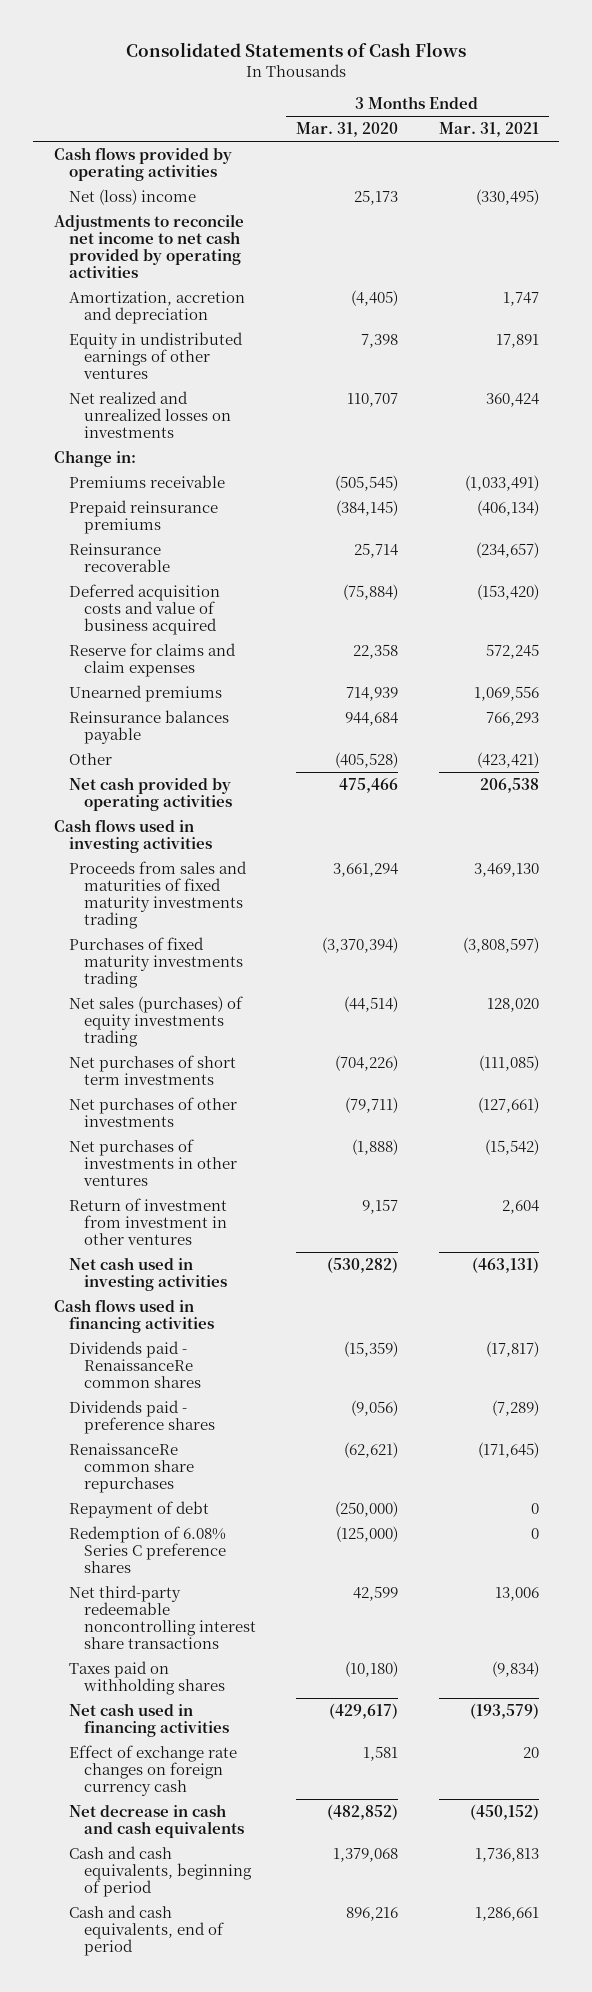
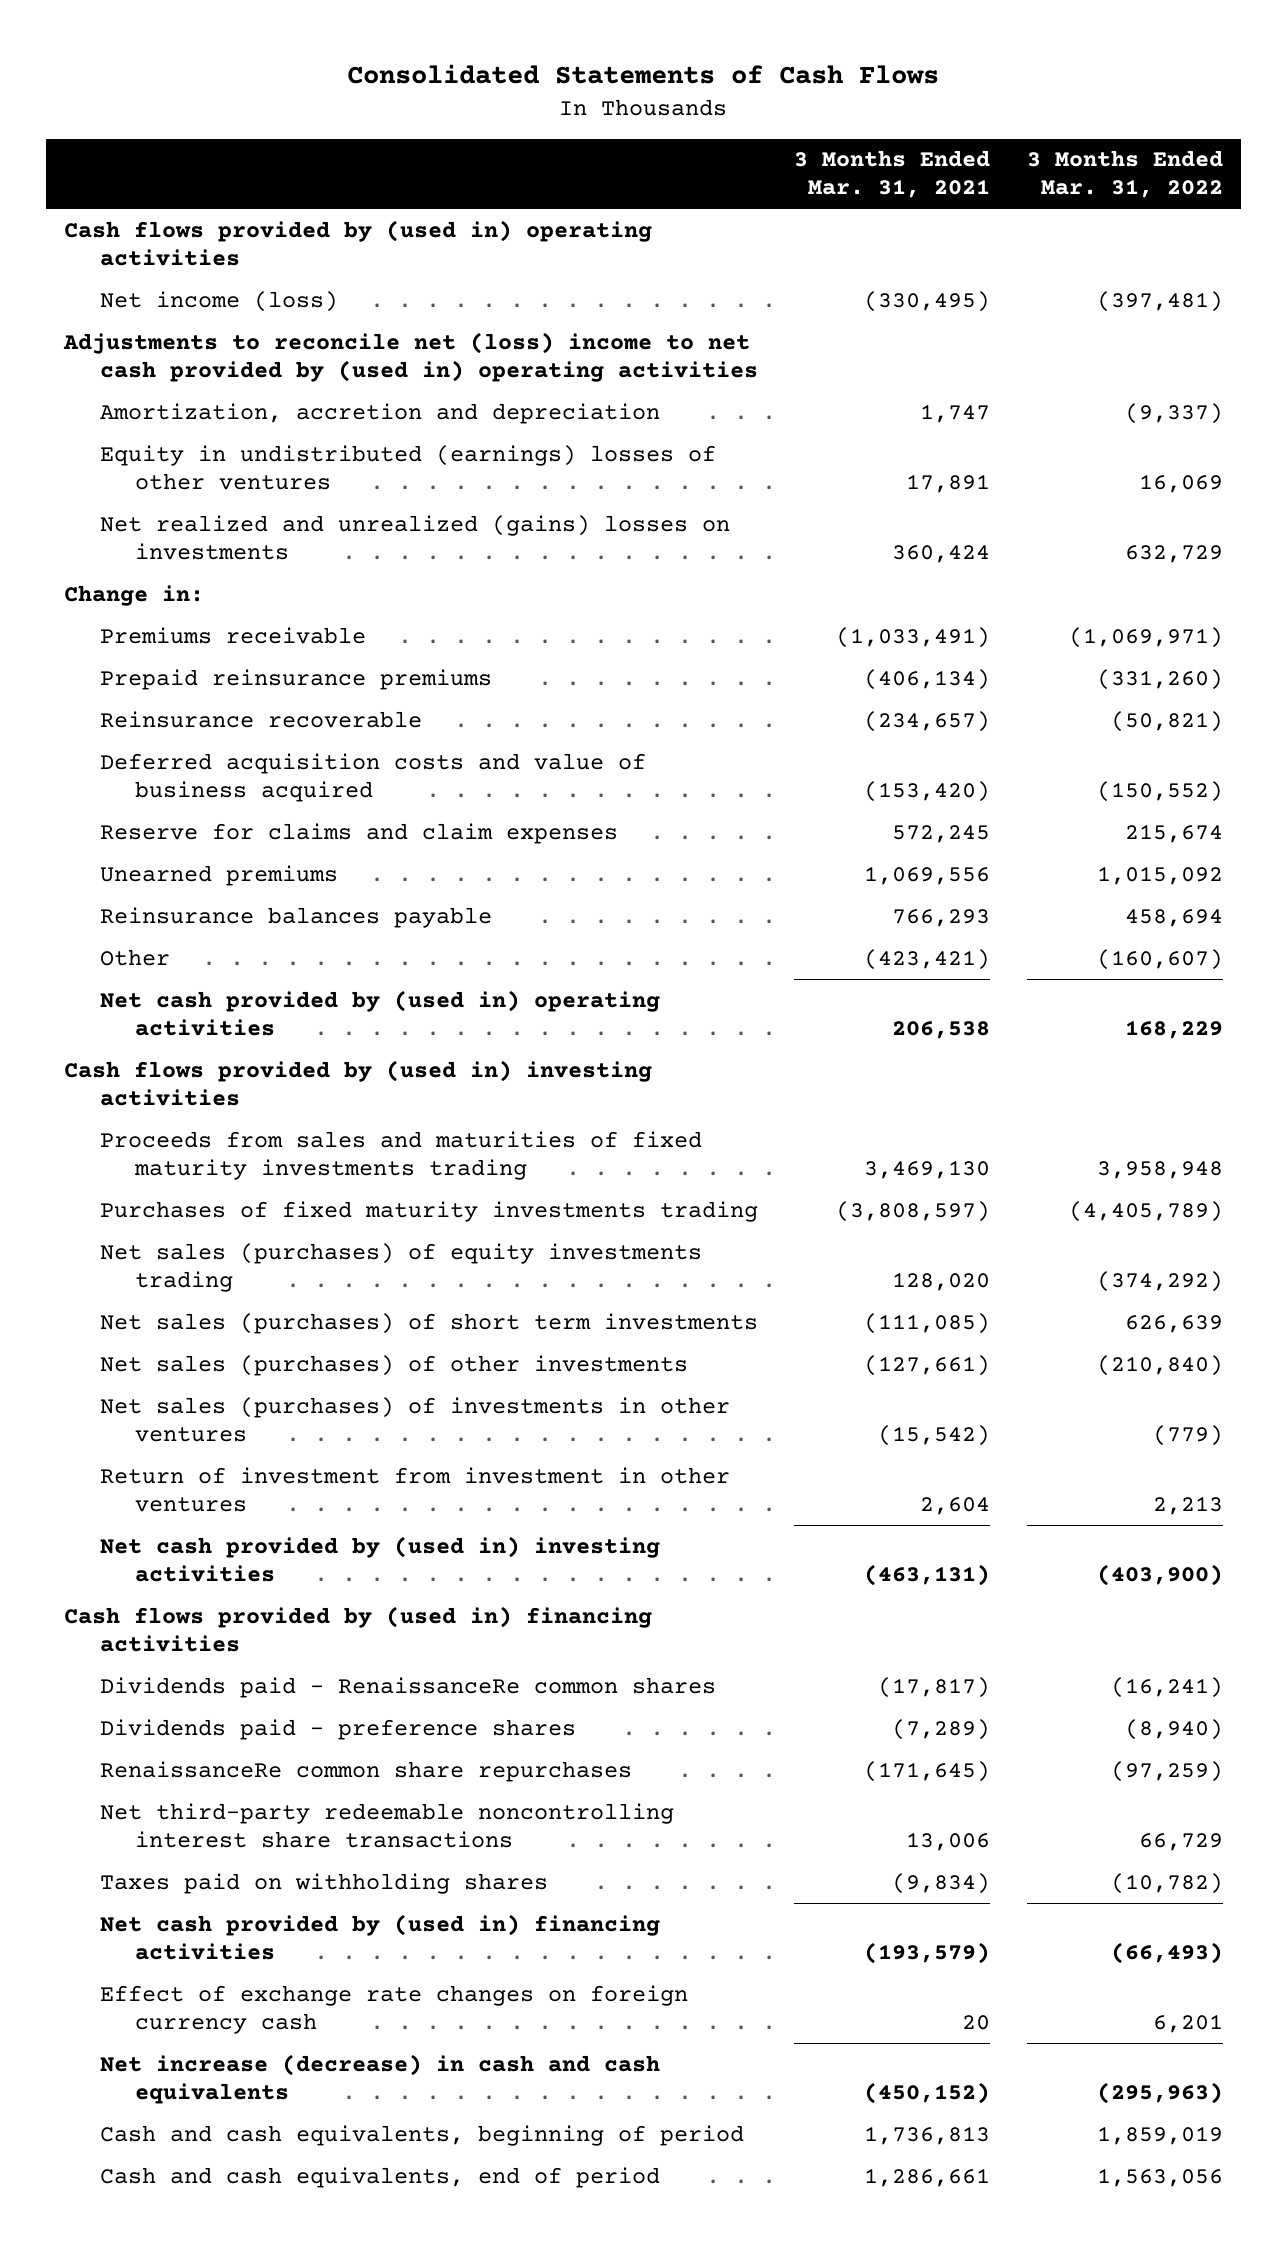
- | 3 Months Ended Mar. 31, 2020 | 3 Months Ended Mar. 31, 2021
+ | 3 Months Ended Mar. 31, 2021 | 3 Months Ended Mar. 31, 2022
- Cash flows provided by operating activities
- Net (loss) income | 25,173 | (330,495)
- Adjustments to reconcile net income to net cash provided by operating activities
+ Cash flows provided by (used in) operating activities
+ Net income (loss) | (330,495) | (397,481)
+ Adjustments to reconcile net (loss) income to net cash provided by (used in) operating activities
- Equity in undistributed earnings of other ventures | 7,398 | 17,891
- Net realized and unrealized losses on investments | 110,707 | 360,424
+ Equity in undistributed (earnings) losses of other ventures | 17,891 | 16,069
+ Net realized and unrealized (gains) losses on investments | 360,424 | 632,729
- Net cash provided by operating activities | 475,466 | 206,538
- Cash flows used in investing activities
+ Net cash provided by (used in) operating activities | 206,538 | 168,229
+ Cash flows provided by (used in) investing activities
- Net purchases of short term investments | (704,226) | (111,085)
- Net purchases of other investments | (79,711) | (127,661)
- Net purchases of investments in other ventures | (1,888) | (15,542)
+ Net sales (purchases) of short term investments | (111,085) | 626,639
+ Net sales (purchases) of other investments | (127,661) | (210,840)
+ Net sales (purchases) of investments in other ventures | (15,542) | (779)
- Net cash used in investing activities | (530,282) | (463,131)
- Cash flows used in financing activities
+ Net cash provided by (used in) investing activities | (463,131) | (403,900)
+ Cash flows provided by (used in) financing activities
- Repayment of debt | (250,000) | 0
- Redemption of 6.08% Series C preference shares | (125,000) | 0
- Net cash used in financing activities | (429,617) | (193,579)
+ Net cash provided by (used in) financing activities | (193,579) | (66,493)
- Net decrease in cash and cash equivalents | (482,852) | (450,152)
+ Net increase (decrease) in cash and cash equivalents | (450,152) | (295,963)

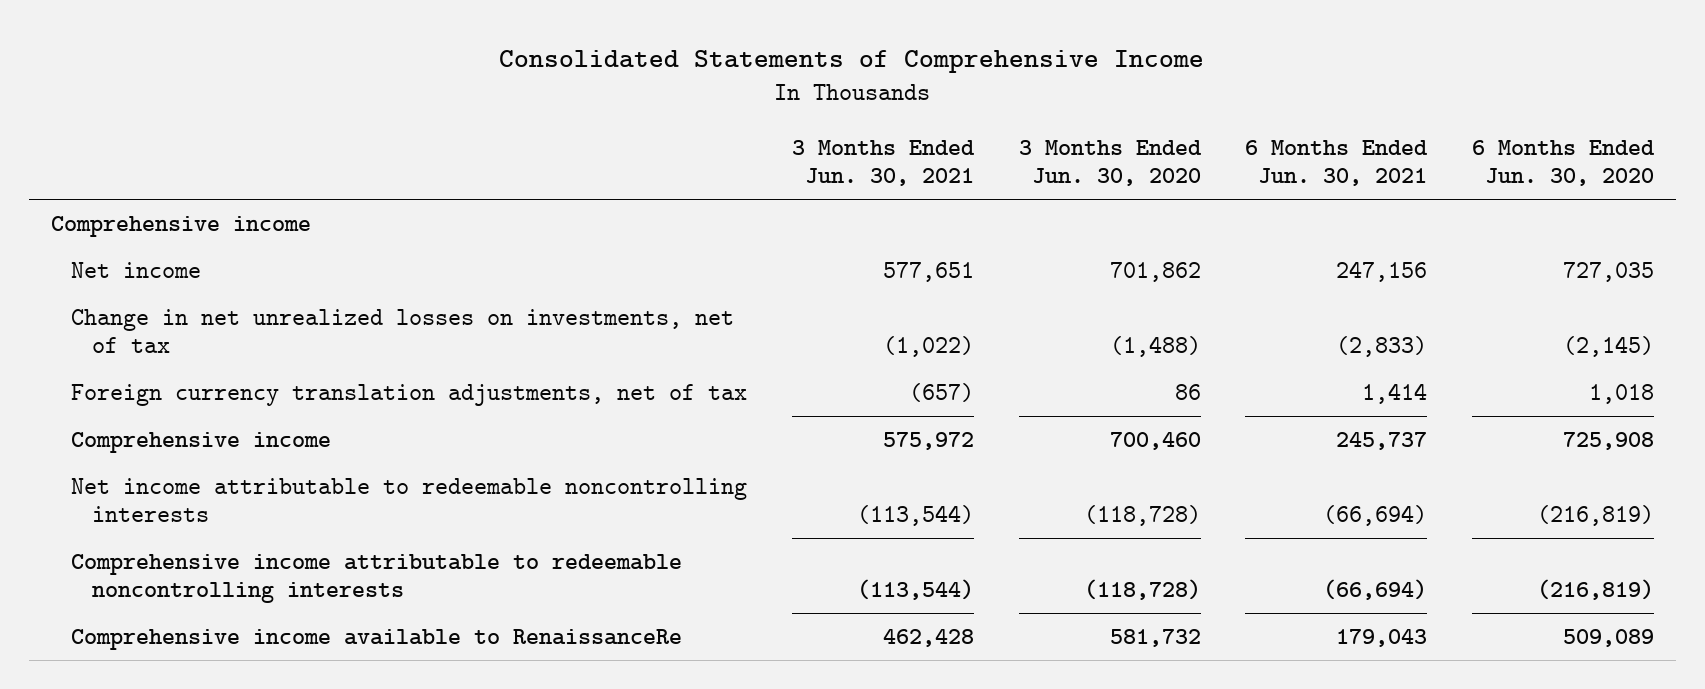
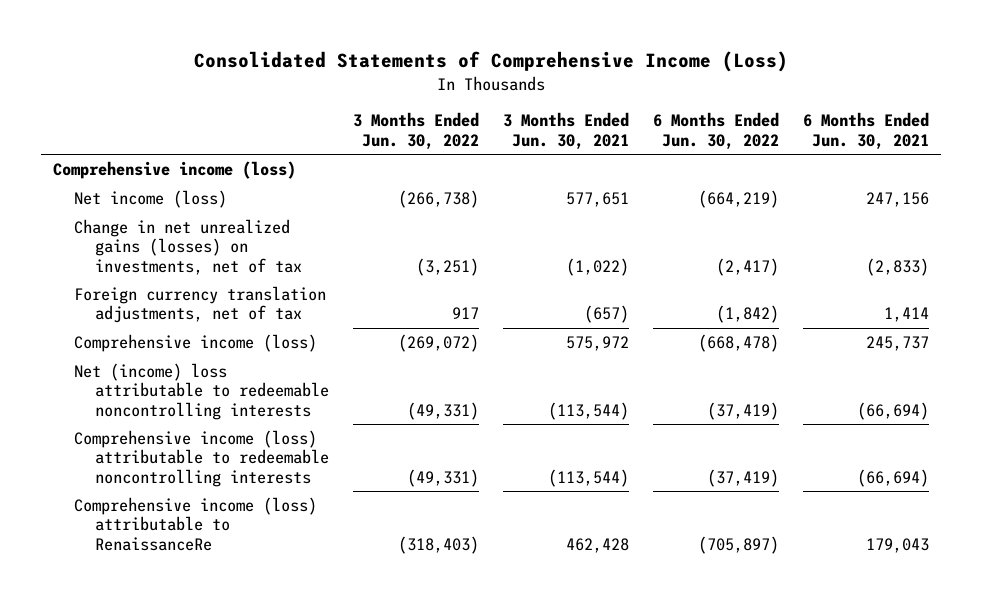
- Consolidated Statements of Comprehensive Income
+ Consolidated Statements of Comprehensive Income (Loss)
- | 3 Months Ended Jun. 30, 2021 | 3 Months Ended Jun. 30, 2020 | 6 Months Ended Jun. 30, 2021 | 6 Months Ended Jun. 30, 2020
+ | 3 Months Ended Jun. 30, 2022 | 3 Months Ended Jun. 30, 2021 | 6 Months Ended Jun. 30, 2022 | 6 Months Ended Jun. 30, 2021
- Comprehensive income
- Net income | 577,651 | 701,862 | 247,156 | 727,035
- Change in net unrealized losses on investments, net of tax | (1,022) | (1,488) | (2,833) | (2,145)
+ Comprehensive income (loss)
+ Net income (loss) | (266,738) | 577,651 | (664,219) | 247,156
+ Change in net unrealized gains (losses) on investments, net of tax | (3,251) | (1,022) | (2,417) | (2,833)
- Comprehensive income | 575,972 | 700,460 | 245,737 | 725,908
- Net income attributable to redeemable noncontrolling interests | (113,544) | (118,728) | (66,694) | (216,819)
- Comprehensive income attributable to redeemable noncontrolling interests | (113,544) | (118,728) | (66,694) | (216,819)
- Comprehensive income available to RenaissanceRe | 462,428 | 581,732 | 179,043 | 509,089
+ Comprehensive income (loss) | (269,072) | 575,972 | (668,478) | 245,737
+ Net (income) loss attributable to redeemable noncontrolling interests | (49,331) | (113,544) | (37,419) | (66,694)
+ Comprehensive income (loss) attributable to redeemable noncontrolling interests | (49,331) | (113,544) | (37,419) | (66,694)
+ Comprehensive income (loss) attributable to RenaissanceRe | (318,403) | 462,428 | (705,897) | 179,043

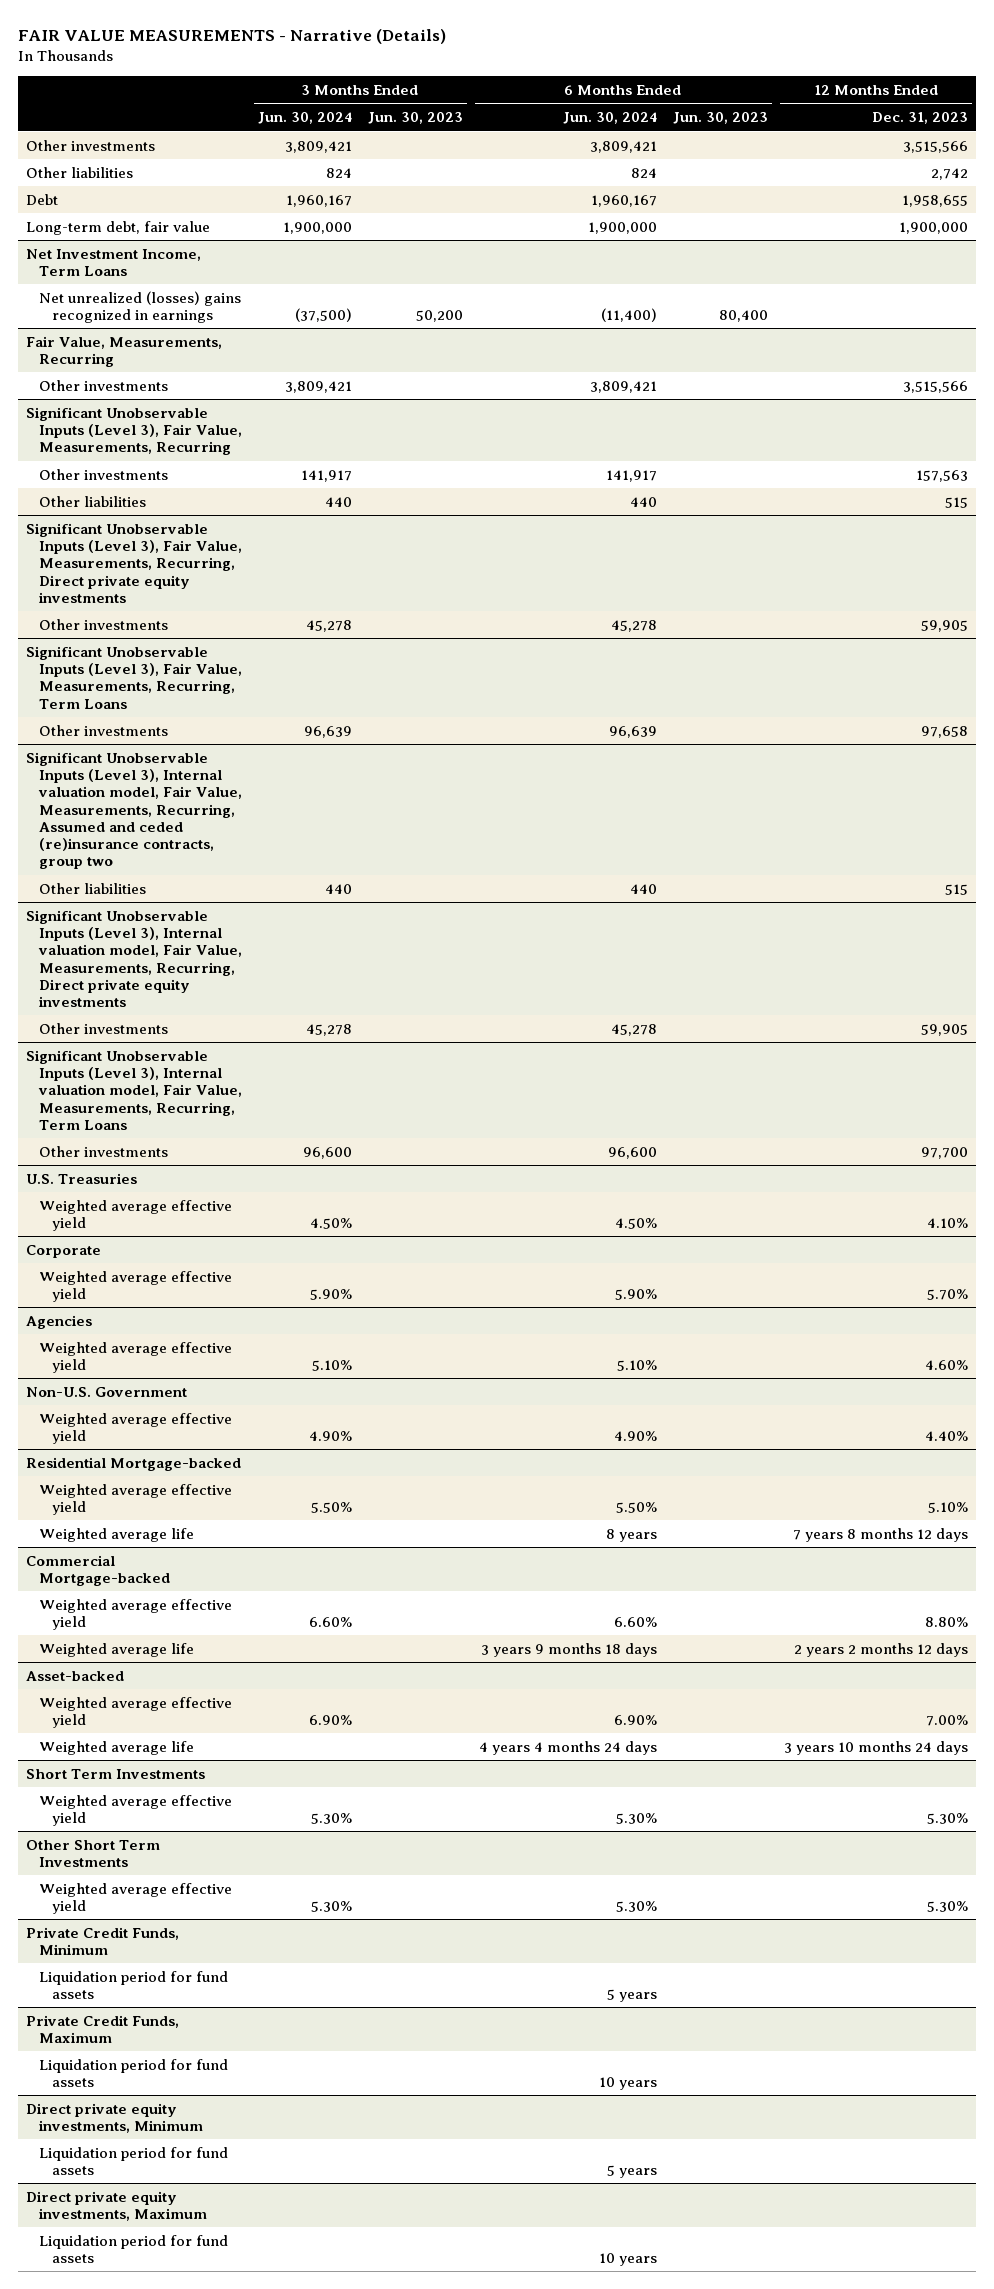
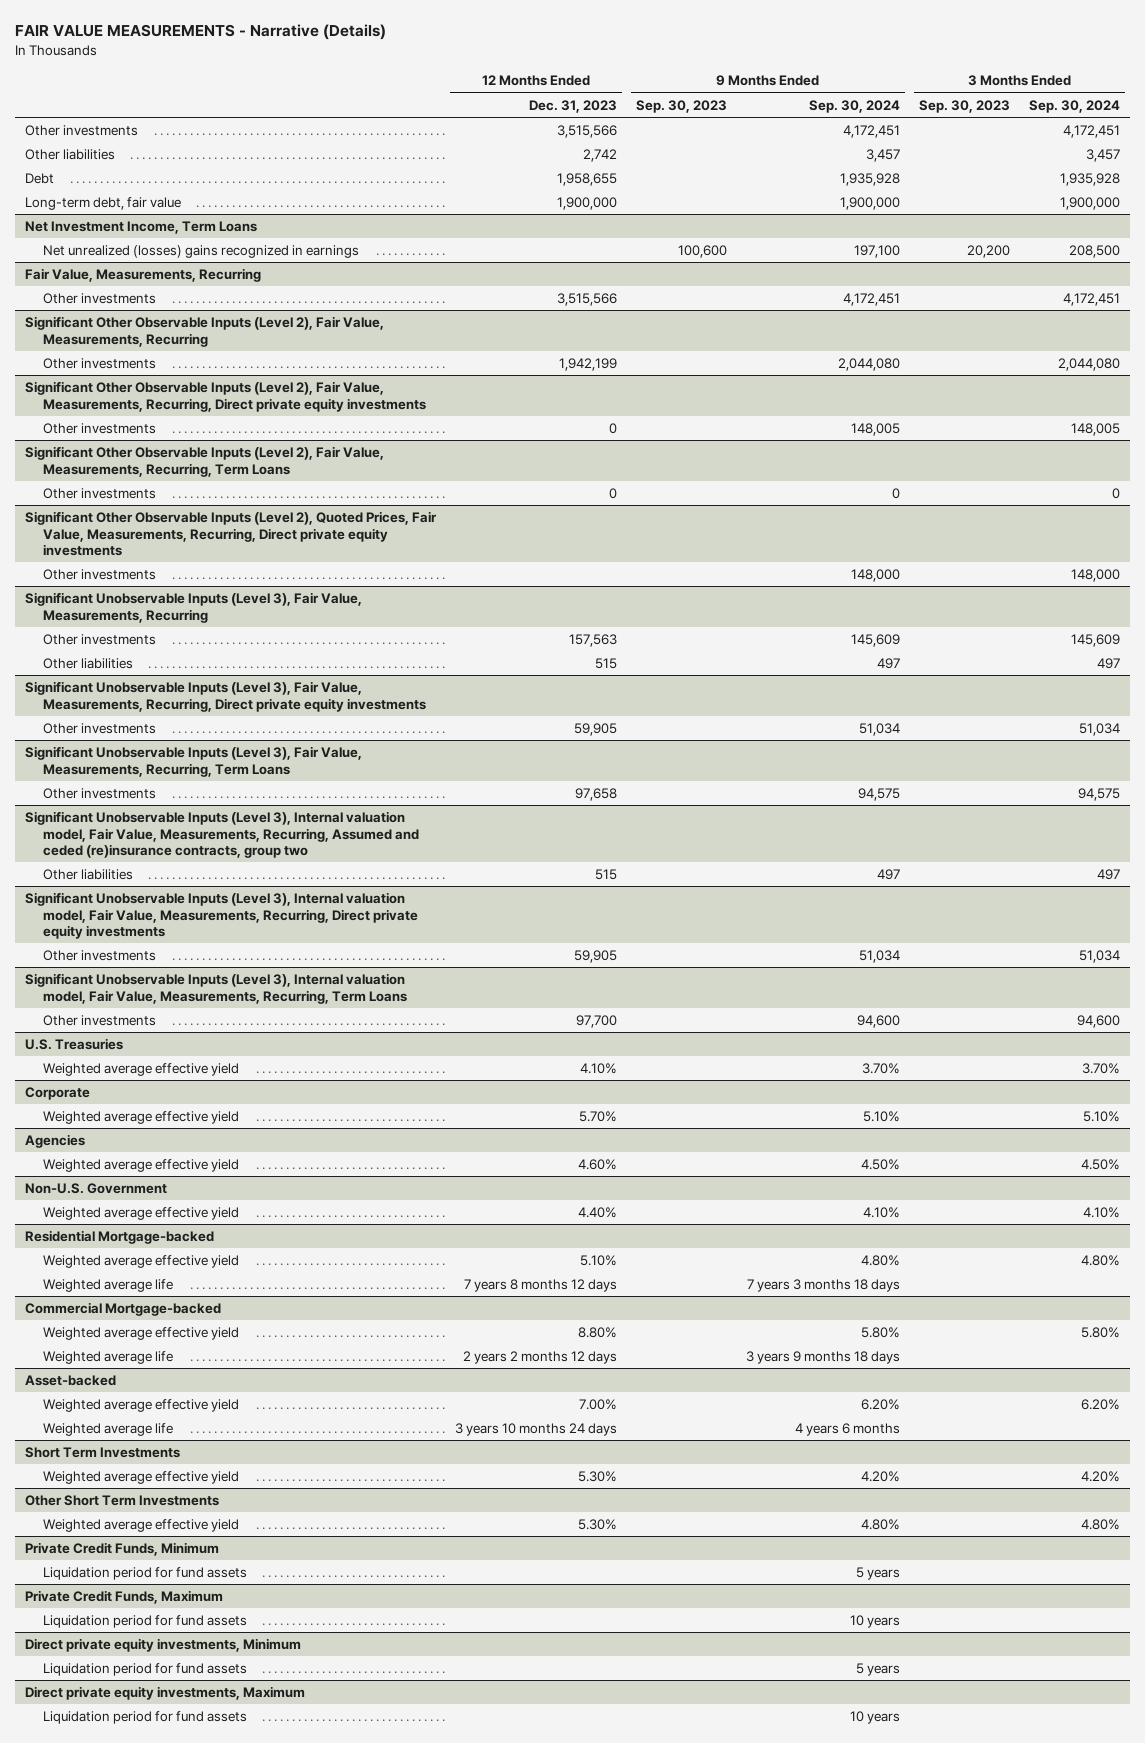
- | 3 Months Ended Jun. 30, 2024 | 3 Months Ended Jun. 30, 2023 | 6 Months Ended Jun. 30, 2024 | 6 Months Ended Jun. 30, 2023 | 12 Months Ended Dec. 31, 2023
+ | 12 Months Ended Dec. 31, 2023 | 9 Months Ended Sep. 30, 2023 | 9 Months Ended Sep. 30, 2024 | 3 Months Ended Sep. 30, 2023 | 3 Months Ended Sep. 30, 2024
+ Significant Other Observable Inputs (Level 2), Fair Value, Measurements, Recurring
+ Other investments | 1,942,199 | | 2,044,080 | | 2,044,080
+ Significant Other Observable Inputs (Level 2), Fair Value, Measurements, Recurring, Direct private equity investments
+ Other investments | 0 | | 148,005 | | 148,005
+ Significant Other Observable Inputs (Level 2), Fair Value, Measurements, Recurring, Term Loans
+ Other investments | 0 | | 0 | | 0
+ Significant Other Observable Inputs (Level 2), Quoted Prices, Fair Value, Measurements, Recurring, Direct private equity investments
+ Other investments | | | 148,000 | | 148,000

